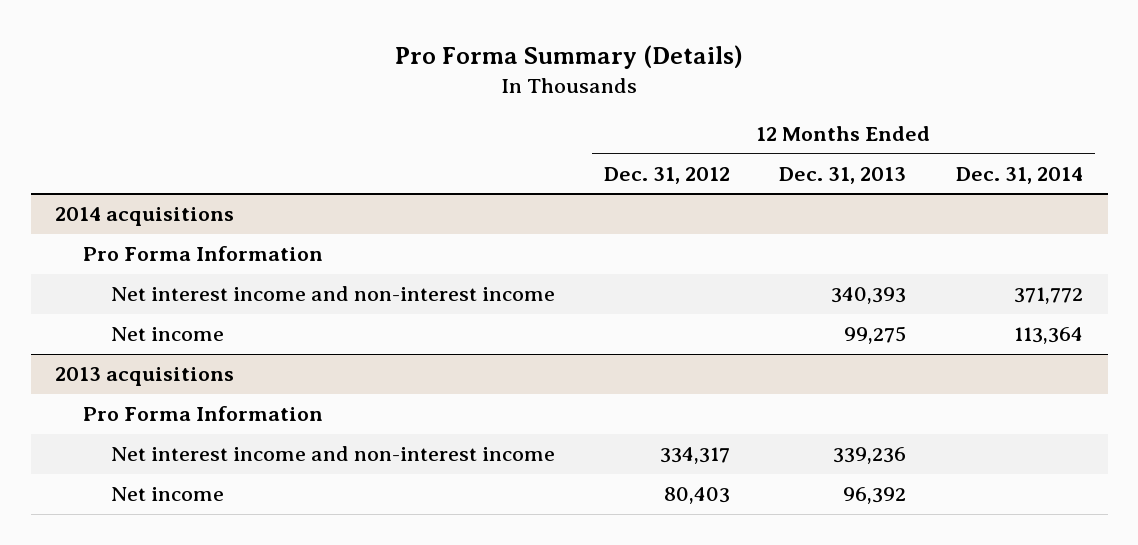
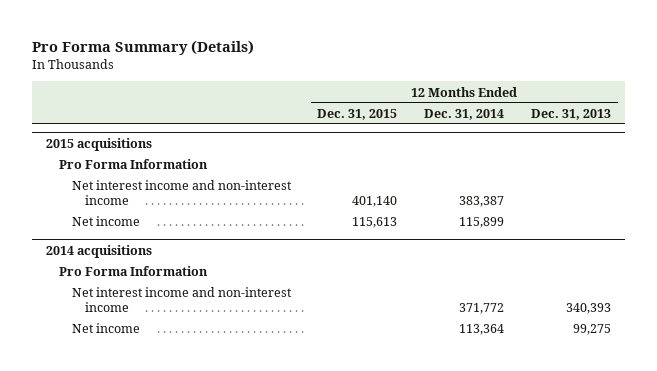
- | 12 Months Ended Dec. 31, 2012 | 12 Months Ended Dec. 31, 2013 | 12 Months Ended Dec. 31, 2014
+ | 12 Months Ended Dec. 31, 2015 | 12 Months Ended Dec. 31, 2014 | 12 Months Ended Dec. 31, 2013
+ 2015 acquisitions
+ Pro Forma Information
+ Net interest income and non-interest income | 401,140 | 383,387 |
+ Net income | 115,613 | 115,899 |
- 2013 acquisitions
- Pro Forma Information
- Net interest income and non-interest income | 334,317 | 339,236 |
- Net income | 80,403 | 96,392 |

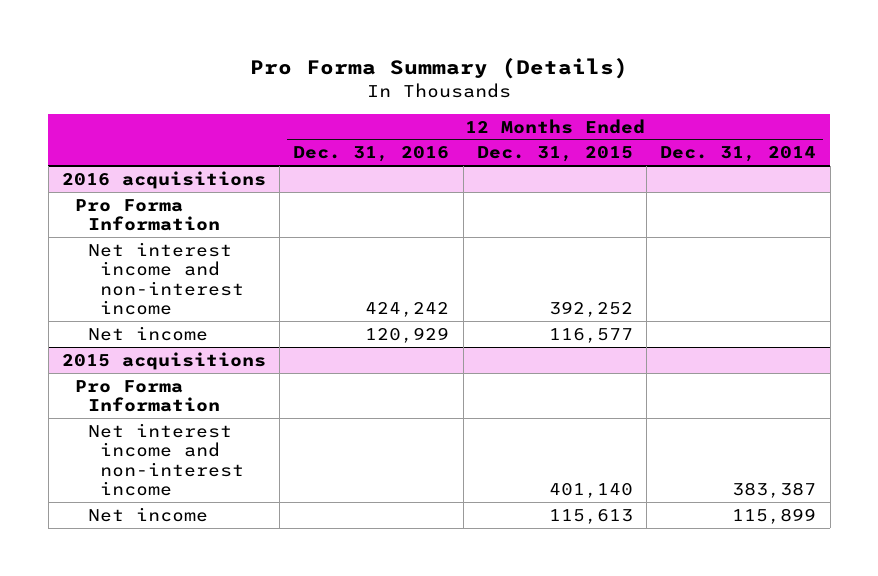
- | 12 Months Ended Dec. 31, 2015 | 12 Months Ended Dec. 31, 2014 | 12 Months Ended Dec. 31, 2013
+ | 12 Months Ended Dec. 31, 2016 | 12 Months Ended Dec. 31, 2015 | 12 Months Ended Dec. 31, 2014
+ 2016 acquisitions
+ Pro Forma Information
+ Net interest income and non-interest income | 424,242 | 392,252 |
+ Net income | 120,929 | 116,577 |
- 2014 acquisitions
- Pro Forma Information
- Net interest income and non-interest income | | 371,772 | 340,393
- Net income | | 113,364 | 99,275

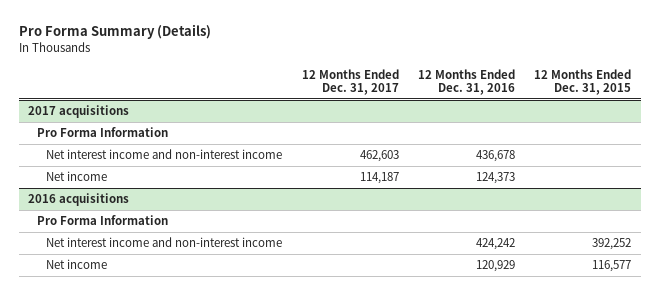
- | 12 Months Ended Dec. 31, 2016 | 12 Months Ended Dec. 31, 2015 | 12 Months Ended Dec. 31, 2014
+ | 12 Months Ended Dec. 31, 2017 | 12 Months Ended Dec. 31, 2016 | 12 Months Ended Dec. 31, 2015
+ 2017 acquisitions
+ Pro Forma Information
+ Net interest income and non-interest income | 462,603 | 436,678 |
+ Net income | 114,187 | 124,373 |
- 2015 acquisitions
- Pro Forma Information
- Net interest income and non-interest income | | 401,140 | 383,387
- Net income | | 115,613 | 115,899

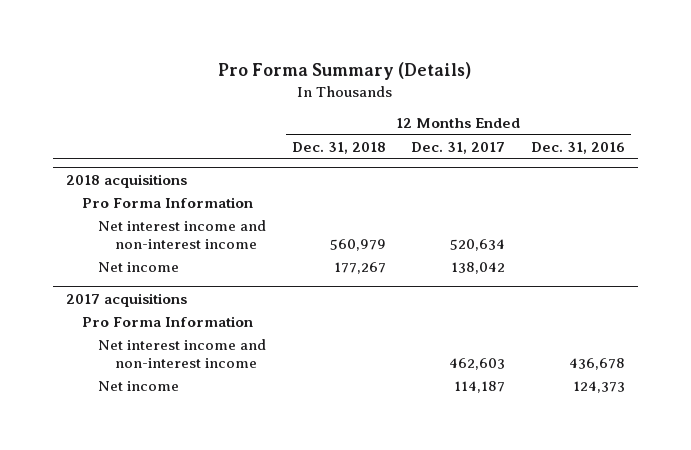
- | 12 Months Ended Dec. 31, 2017 | 12 Months Ended Dec. 31, 2016 | 12 Months Ended Dec. 31, 2015
+ | 12 Months Ended Dec. 31, 2018 | 12 Months Ended Dec. 31, 2017 | 12 Months Ended Dec. 31, 2016
+ 2018 acquisitions
+ Pro Forma Information
+ Net interest income and non-interest income | 560,979 | 520,634 |
+ Net income | 177,267 | 138,042 |
- 2016 acquisitions
- Pro Forma Information
- Net interest income and non-interest income | | 424,242 | 392,252
- Net income | | 120,929 | 116,577

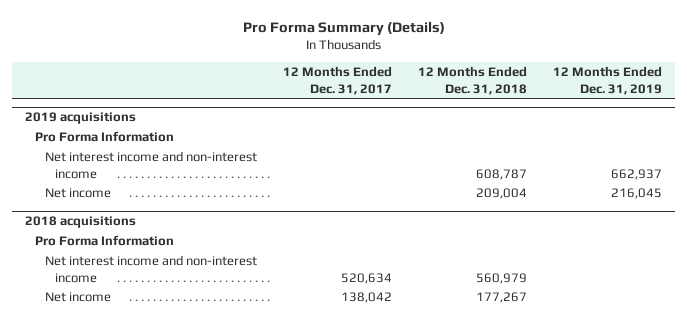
- | 12 Months Ended Dec. 31, 2018 | 12 Months Ended Dec. 31, 2017 | 12 Months Ended Dec. 31, 2016
+ | 12 Months Ended Dec. 31, 2017 | 12 Months Ended Dec. 31, 2018 | 12 Months Ended Dec. 31, 2019
+ 2019 acquisitions
+ Pro Forma Information
+ Net interest income and non-interest income | | 608,787 | 662,937
+ Net income | | 209,004 | 216,045
- 2017 acquisitions
- Pro Forma Information
- Net interest income and non-interest income | | 462,603 | 436,678
- Net income | | 114,187 | 124,373

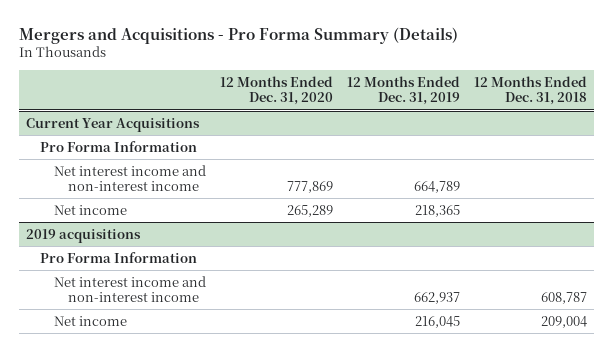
- Pro Forma Summary (Details)
+ Mergers and Acquisitions - Pro Forma Summary (Details)
- | 12 Months Ended Dec. 31, 2017 | 12 Months Ended Dec. 31, 2018 | 12 Months Ended Dec. 31, 2019
+ | 12 Months Ended Dec. 31, 2020 | 12 Months Ended Dec. 31, 2019 | 12 Months Ended Dec. 31, 2018
+ Current Year Acquisitions
+ Pro Forma Information
+ Net interest income and non-interest income | 777,869 | 664,789 |
+ Net income | 265,289 | 218,365 |
- 2018 acquisitions
- Pro Forma Information
- Net interest income and non-interest income | 520,634 | 560,979 |
- Net income | 138,042 | 177,267 |

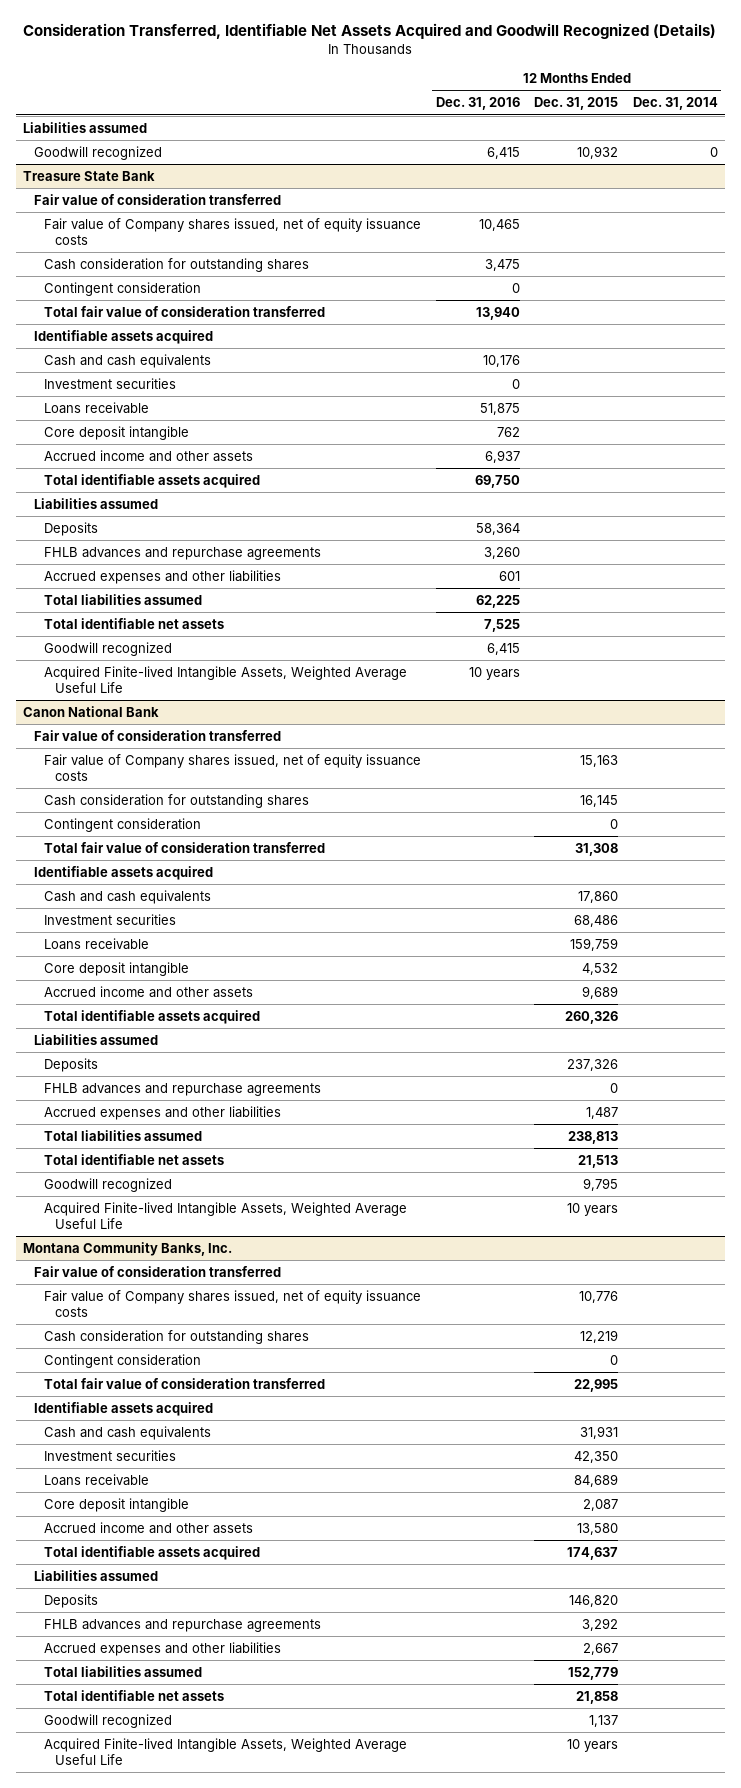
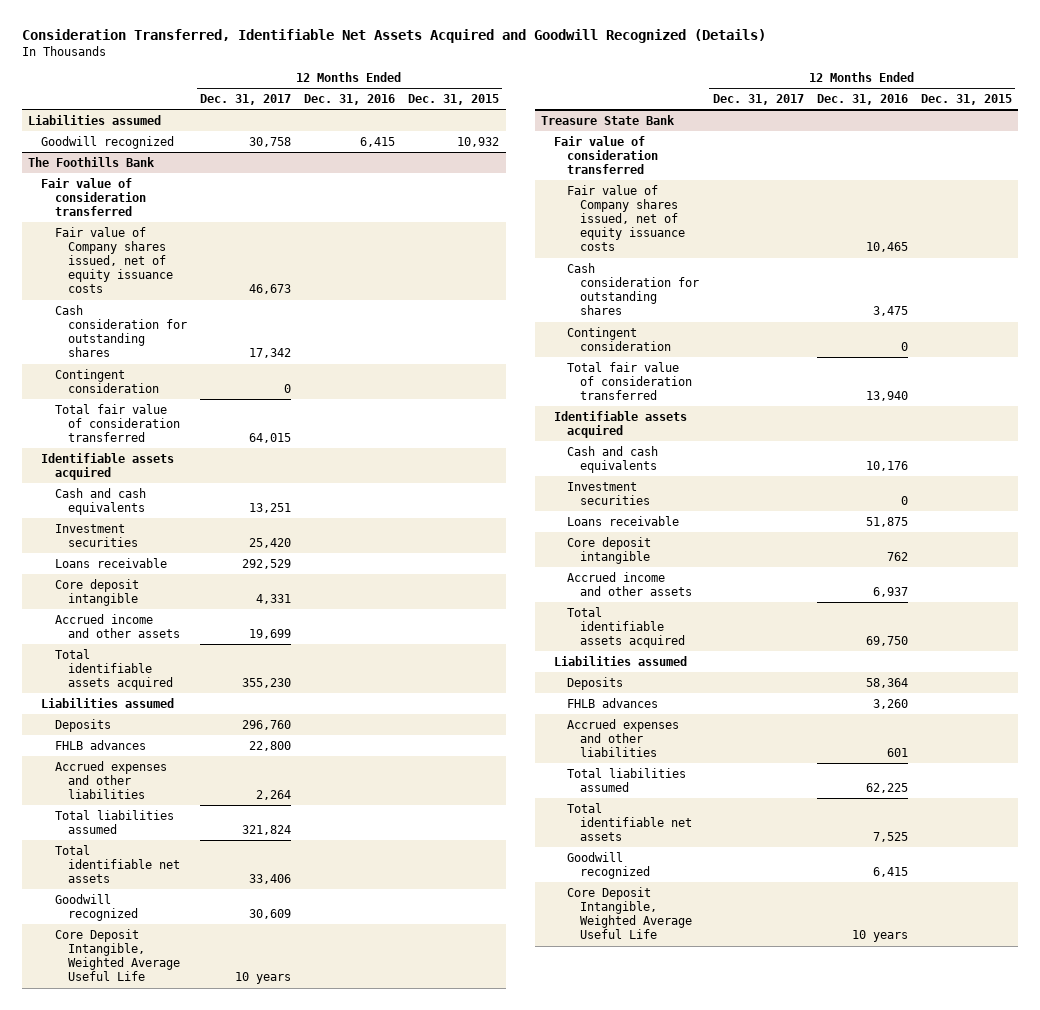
- | 12 Months Ended Dec. 31, 2016 | 12 Months Ended Dec. 31, 2015 | 12 Months Ended Dec. 31, 2014
+ | 12 Months Ended Dec. 31, 2017 | 12 Months Ended Dec. 31, 2016 | 12 Months Ended Dec. 31, 2015
+ The Foothills Bank
+ Fair value of consideration transferred
+ Fair value of Company shares issued, net of equity issuance costs | 46,673 | |
+ Cash consideration for outstanding shares | 17,342 | |
+ Contingent consideration | 0 | |
+ Total fair value of consideration transferred | 64,015 | |
+ Identifiable assets acquired
+ Cash and cash equivalents | 13,251 | |
+ Investment securities | 25,420 | |
+ Loans receivable | 292,529 | |
+ Core deposit intangible | 4,331 | |
+ Accrued income and other assets | 19,699 | |
+ Total identifiable assets acquired | 355,230 | |
+ Liabilities assumed
+ Deposits | 296,760 | |
+ FHLB advances | 22,800 | |
+ Accrued expenses and other liabilities | 2,264 | |
+ Total liabilities assumed | 321,824 | |
+ Total identifiable net assets | 33,406 | |
+ Goodwill recognized | 30,609 | |
+ Core Deposit Intangible, Weighted Average Useful Life | 10 years | |
@ Treasure State Bank
- FHLB advances and repurchase agreements | 3,260 | |
+ FHLB advances | | 3,260 |
- Acquired Finite-lived Intangible Assets, Weighted Average Useful Life | 10 years | |
- Canon National Bank
- Fair value of consideration transferred
- Fair value of Company shares issued, net of equity issuance costs | | 15,163 |
- Cash consideration for outstanding shares | | 16,145 |
- Contingent consideration | | 0 |
- Total fair value of consideration transferred | | 31,308 |
- Identifiable assets acquired
- Cash and cash equivalents | | 17,860 |
- Investment securities | | 68,486 |
- Loans receivable | | 159,759 |
- Core deposit intangible | | 4,532 |
- Accrued income and other assets | | 9,689 |
- Total identifiable assets acquired | | 260,326 |
- Liabilities assumed
- Deposits | | 237,326 |
- FHLB advances and repurchase agreements | | 0 |
- Accrued expenses and other liabilities | | 1,487 |
- Total liabilities assumed | | 238,813 |
- Total identifiable net assets | | 21,513 |
- Goodwill recognized | | 9,795 |
- Acquired Finite-lived Intangible Assets, Weighted Average Useful Life | | 10 years |
- Montana Community Banks, Inc.
- Fair value of consideration transferred
- Fair value of Company shares issued, net of equity issuance costs | | 10,776 |
- Cash consideration for outstanding shares | | 12,219 |
- Contingent consideration | | 0 |
- Total fair value of consideration transferred | | 22,995 |
- Identifiable assets acquired
- Cash and cash equivalents | | 31,931 |
- Investment securities | | 42,350 |
- Loans receivable | | 84,689 |
- Core deposit intangible | | 2,087 |
- Accrued income and other assets | | 13,580 |
- Total identifiable assets acquired | | 174,637 |
- Liabilities assumed
- Deposits | | 146,820 |
- FHLB advances and repurchase agreements | | 3,292 |
- Accrued expenses and other liabilities | | 2,667 |
- Total liabilities assumed | | 152,779 |
- Total identifiable net assets | | 21,858 |
- Goodwill recognized | | 1,137 |
- Acquired Finite-lived Intangible Assets, Weighted Average Useful Life | | 10 years |
@ Treasure State Bank
+ Core Deposit Intangible, Weighted Average Useful Life | | 10 years |

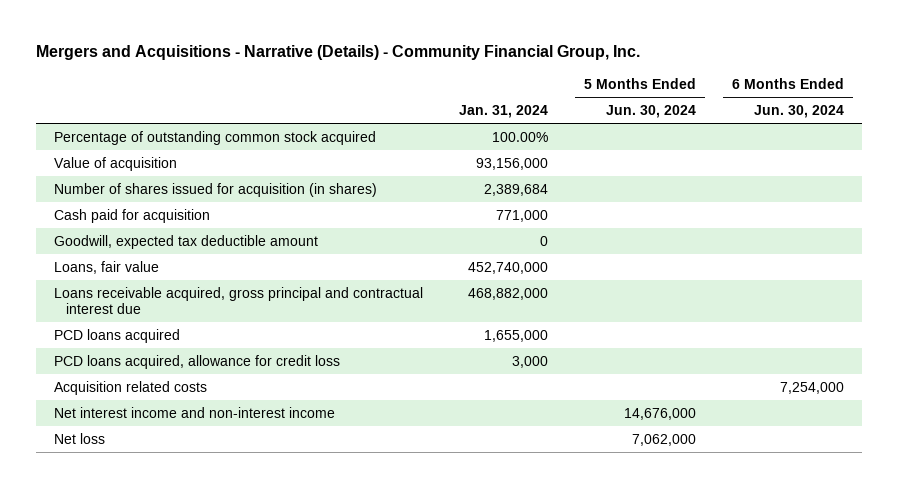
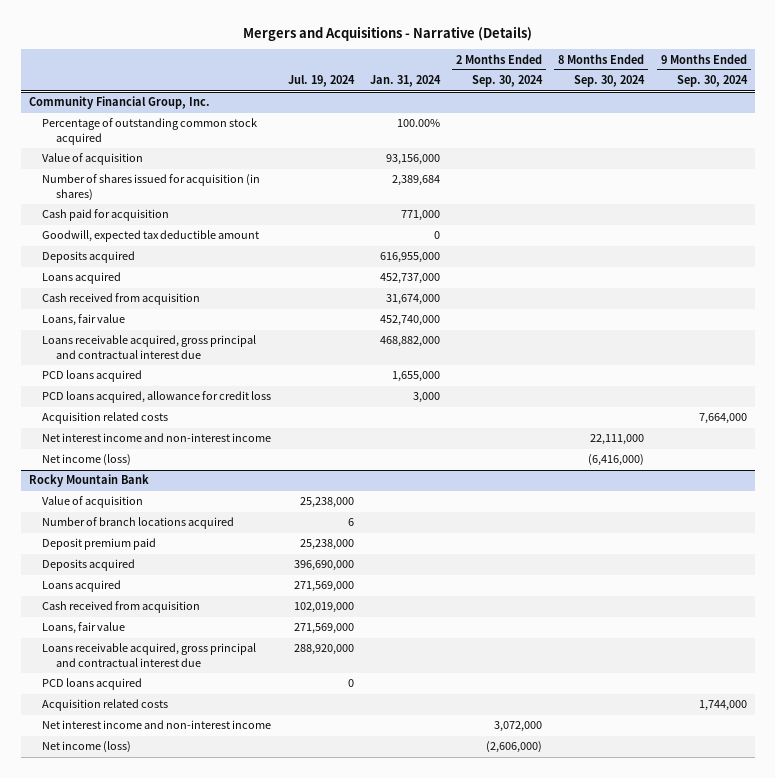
- Mergers and Acquisitions - Narrative (Details) - Community Financial Group, Inc.
+ Mergers and Acquisitions - Narrative (Details)
- | Jan. 31, 2024 | 5 Months Ended Jun. 30, 2024 | 6 Months Ended Jun. 30, 2024
+ | Jul. 19, 2024 | Jan. 31, 2024 | 2 Months Ended Sep. 30, 2024 | 8 Months Ended Sep. 30, 2024 | 9 Months Ended Sep. 30, 2024
+ Community Financial Group, Inc.
+ Deposits acquired | | 616,955,000 | | |
+ Loans acquired | | 452,737,000 | | |
+ Cash received from acquisition | | 31,674,000 | | |
- Net loss | | 7,062,000 |
+ Net income (loss) | | | | (6,416,000) |
+ Rocky Mountain Bank
+ Value of acquisition | 25,238,000 | | | |
+ Number of branch locations acquired | 6 | | | |
+ Deposit premium paid | 25,238,000 | | | |
+ Deposits acquired | 396,690,000 | | | |
+ Loans acquired | 271,569,000 | | | |
+ Cash received from acquisition | 102,019,000 | | | |
+ Loans, fair value | 271,569,000 | | | |
+ Loans receivable acquired, gross principal and contractual interest due | 288,920,000 | | | |
+ PCD loans acquired | 0 | | | |
+ Acquisition related costs | | | | | 1,744,000
+ Net interest income and non-interest income | | | 3,072,000 | |
+ Net income (loss) | | | (2,606,000) | |

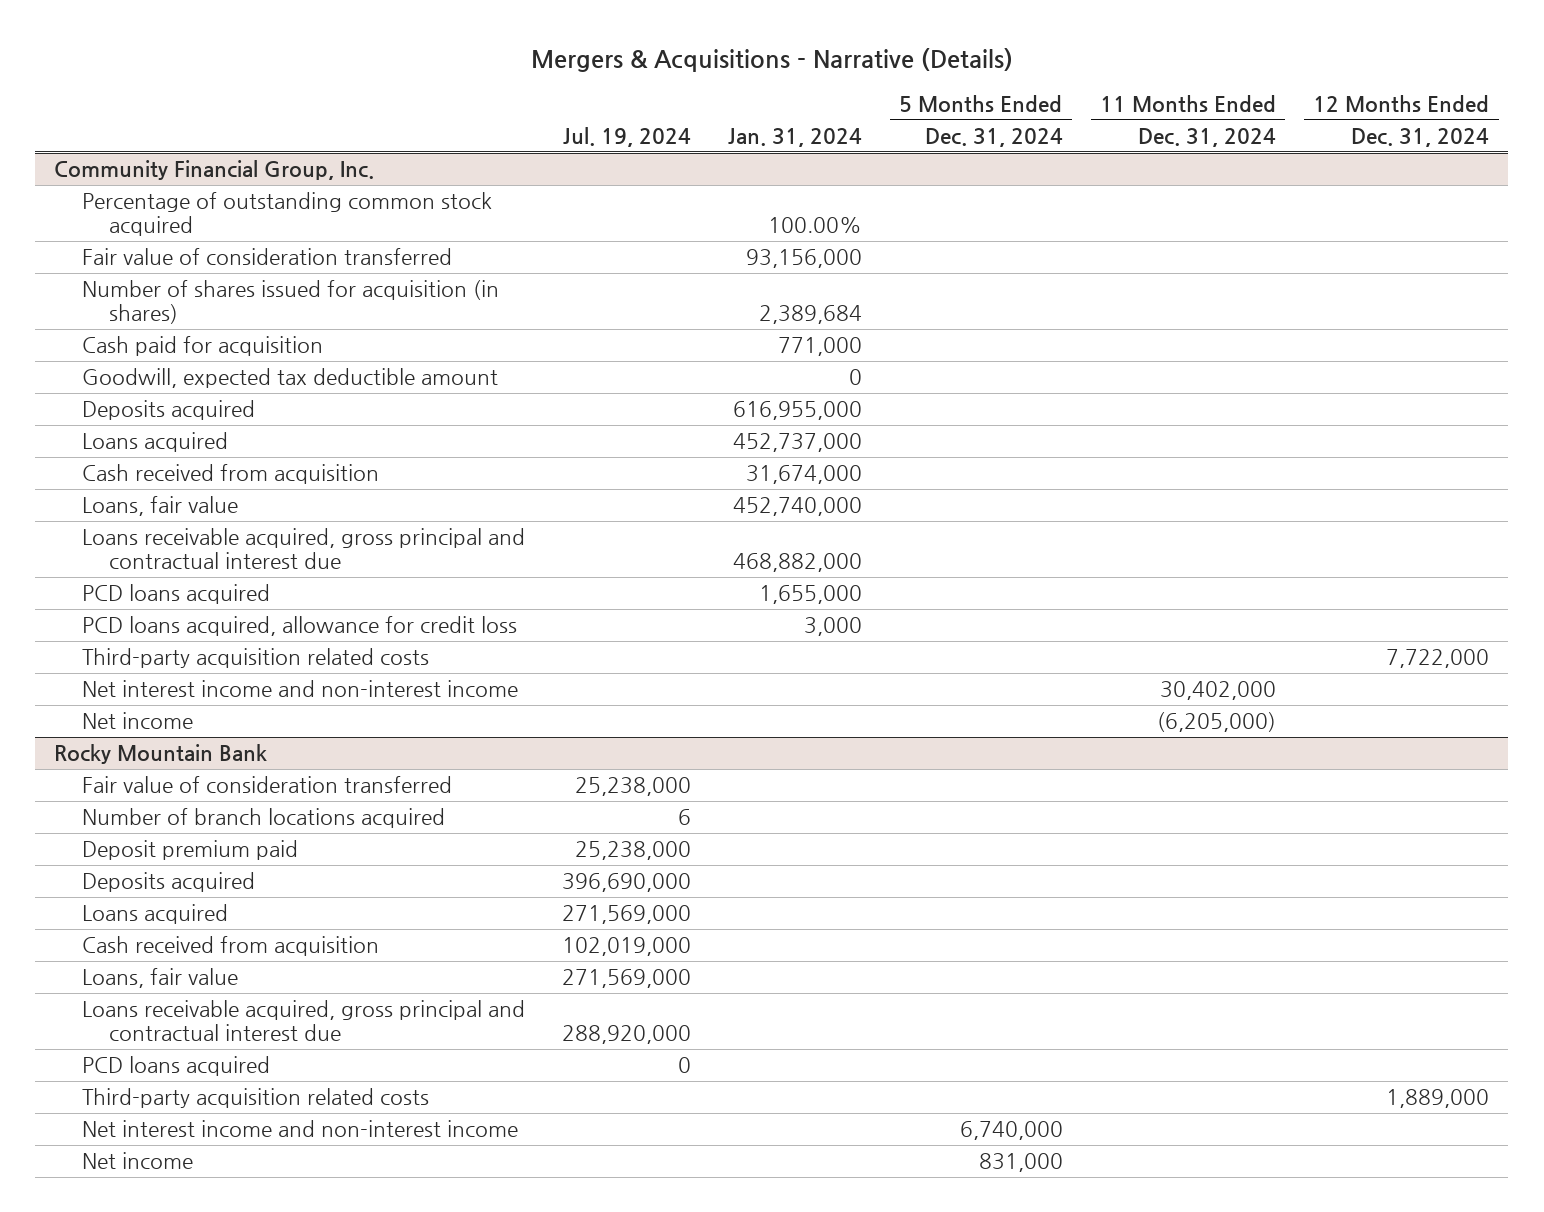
- Mergers and Acquisitions - Narrative (Details)
+ Mergers & Acquisitions - Narrative (Details)
- | Jul. 19, 2024 | Jan. 31, 2024 | 2 Months Ended Sep. 30, 2024 | 8 Months Ended Sep. 30, 2024 | 9 Months Ended Sep. 30, 2024
+ | Jul. 19, 2024 | Jan. 31, 2024 | 5 Months Ended Dec. 31, 2024 | 11 Months Ended Dec. 31, 2024 | 12 Months Ended Dec. 31, 2024
@ Community Financial Group, Inc.
- Value of acquisition | | 93,156,000 | | |
+ Fair value of consideration transferred | | 93,156,000 | | |
- Acquisition related costs | | | | | 7,664,000
+ Third-party acquisition related costs | | | | | 7,722,000
- Net income (loss) | | | | (6,416,000) |
+ Net income | | | | (6,205,000) |
@ Rocky Mountain Bank
- Value of acquisition | 25,238,000 | | | |
+ Fair value of consideration transferred | 25,238,000 | | | |
- Acquisition related costs | | | | | 1,744,000
+ Third-party acquisition related costs | | | | | 1,889,000
- Net income (loss) | | | (2,606,000) | |
+ Net income | | | 831,000 | |

